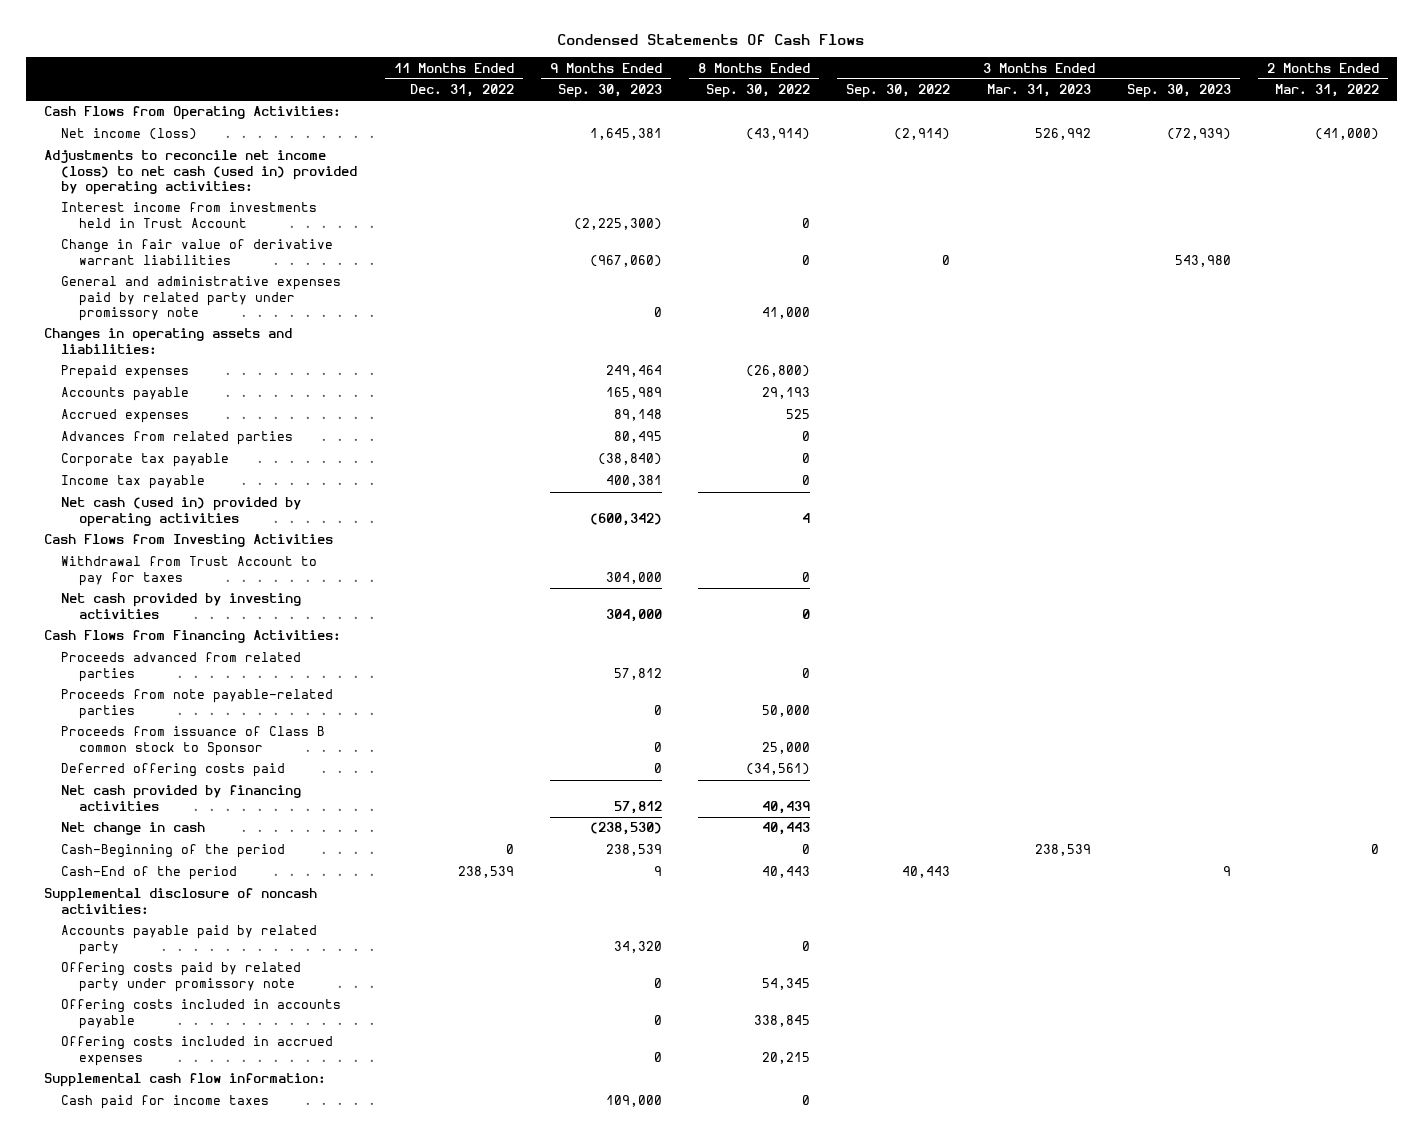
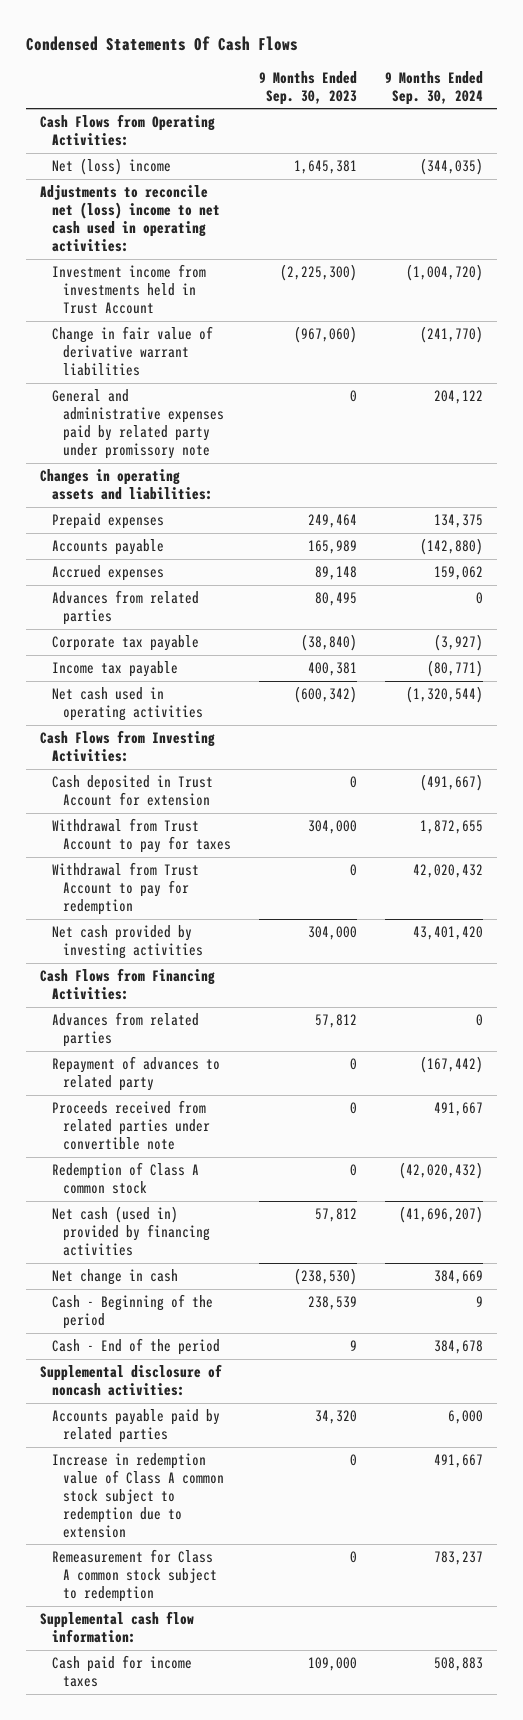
- | 11 Months Ended Dec. 31, 2022 | 9 Months Ended Sep. 30, 2023 | 8 Months Ended Sep. 30, 2022 | 3 Months Ended Sep. 30, 2022 | 3 Months Ended Mar. 31, 2023 | 3 Months Ended Sep. 30, 2023 | 2 Months Ended Mar. 31, 2022
+ | 9 Months Ended Sep. 30, 2023 | 9 Months Ended Sep. 30, 2024
- Net income (loss) | | 1,645,381 | (43,914) | (2,914) | 526,992 | (72,939) | (41,000)
- Adjustments to reconcile net income (loss) to net cash (used in) provided by operating activities:
- Interest income from investments held in Trust Account | | (2,225,300) | 0 | | | |
+ Net (loss) income | 1,645,381 | (344,035)
+ Adjustments to reconcile net (loss) income to net cash used in operating activities:
+ Investment income from investments held in Trust Account | (2,225,300) | (1,004,720)
- Net cash (used in) provided by operating activities | | (600,342) | 4 | | | |
- Cash Flows from Investing Activities
+ Net cash used in operating activities | (600,342) | (1,320,544)
+ Cash Flows from Investing Activities:
+ Cash deposited in Trust Account for extension | 0 | (491,667)
+ Withdrawal from Trust Account to pay for redemption | 0 | 42,020,432
- Proceeds advanced from related parties | | 57,812 | 0 | | | |
- Proceeds from note payable-related parties | | 0 | 50,000 | | | |
- Proceeds from issuance of Class B common stock to Sponsor | | 0 | 25,000 | | | |
- Deferred offering costs paid | | 0 | (34,561) | | | |
- Net cash provided by financing activities | | 57,812 | 40,439 | | | |
+ Advances from related parties | 57,812 | 0
+ Repayment of advances to related party | 0 | (167,442)
+ Proceeds received from related parties under convertible note | 0 | 491,667
+ Redemption of Class A common stock | 0 | (42,020,432)
+ Net cash (used in) provided by financing activities | 57,812 | (41,696,207)
- Cash-Beginning of the period | 0 | 238,539 | 0 | | 238,539 | | 0
- Cash-End of the period | 238,539 | 9 | 40,443 | 40,443 | | 9 |
+ Cash - Beginning of the period | 238,539 | 9
+ Cash - End of the period | 9 | 384,678
- Accounts payable paid by related party | | 34,320 | 0 | | | |
- Offering costs paid by related party under promissory note | | 0 | 54,345 | | | |
- Offering costs included in accounts payable | | 0 | 338,845 | | | |
- Offering costs included in accrued expenses | | 0 | 20,215 | | | |
+ Accounts payable paid by related parties | 34,320 | 6,000
+ Increase in redemption value of Class A common stock subject to redemption due to extension | 0 | 491,667
+ Remeasurement for Class A common stock subject to redemption | 0 | 783,237

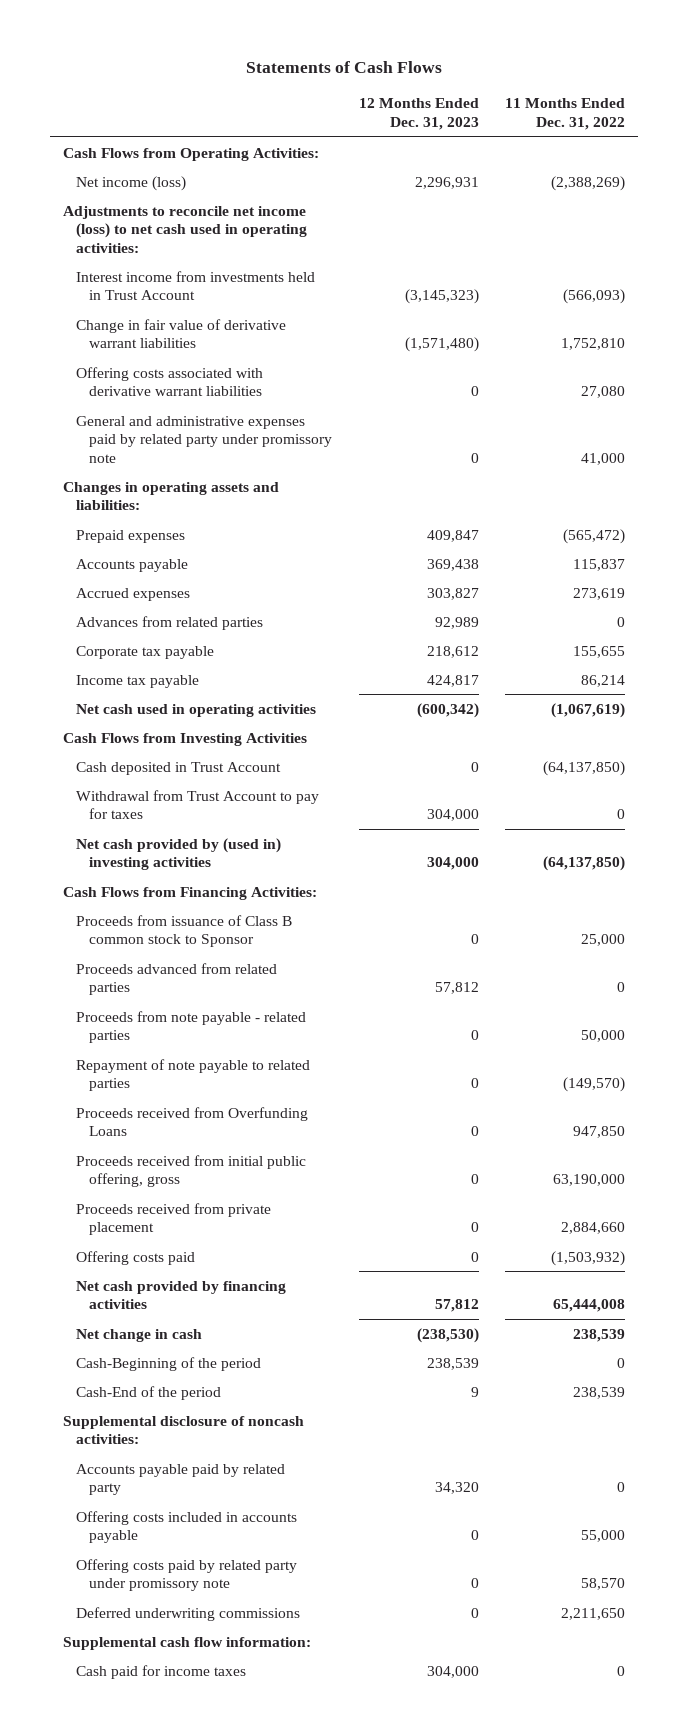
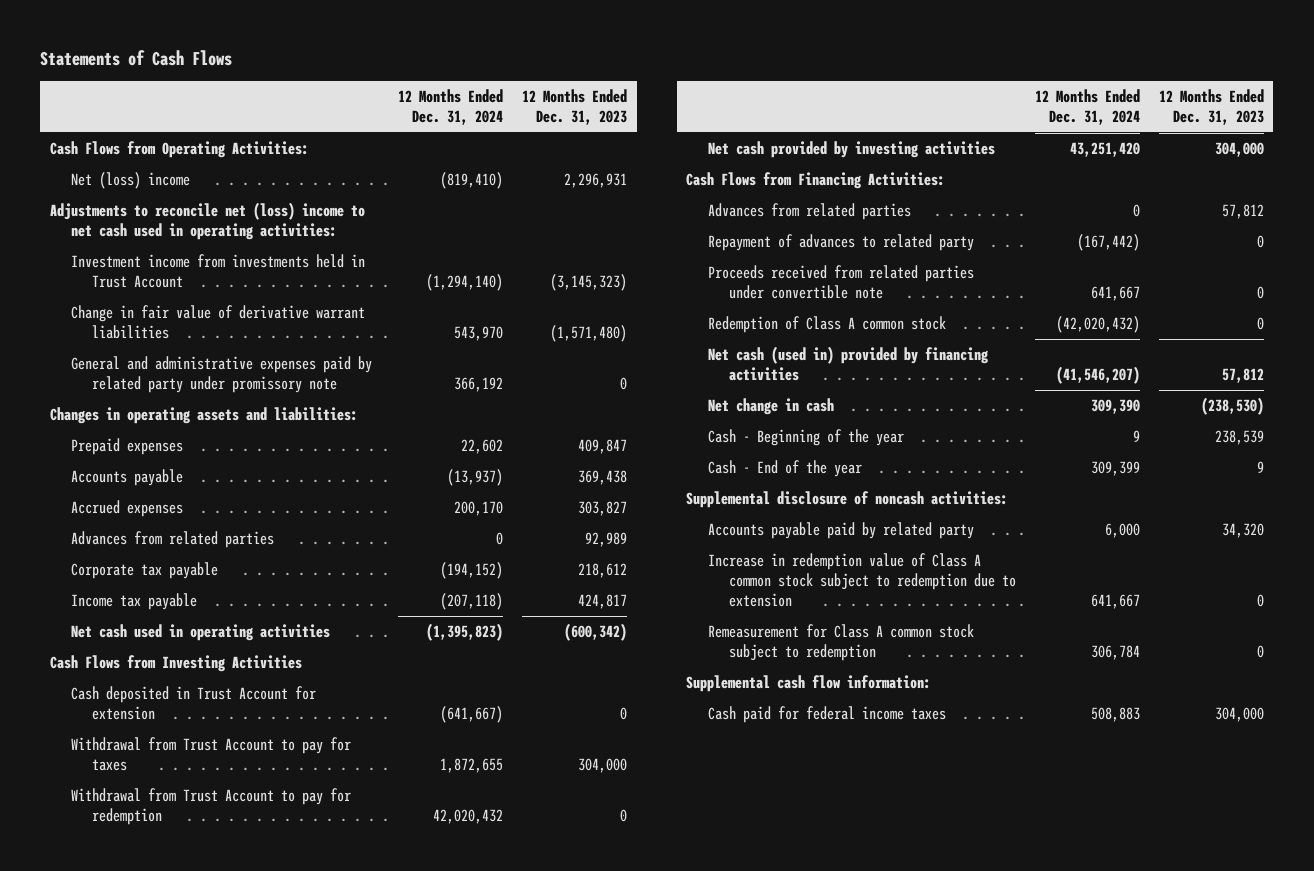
- | 12 Months Ended Dec. 31, 2023 | 11 Months Ended Dec. 31, 2022
+ | 12 Months Ended Dec. 31, 2024 | 12 Months Ended Dec. 31, 2023
- Net income (loss) | 2,296,931 | (2,388,269)
- Adjustments to reconcile net income (loss) to net cash used in operating activities:
- Interest income from investments held in Trust Account | (3,145,323) | (566,093)
+ Net (loss) income | (819,410) | 2,296,931
+ Adjustments to reconcile net (loss) income to net cash used in operating activities:
+ Investment income from investments held in Trust Account | (1,294,140) | (3,145,323)
- Offering costs associated with derivative warrant liabilities | 0 | 27,080
- Cash deposited in Trust Account | 0 | (64,137,850)
+ Cash deposited in Trust Account for extension | (641,667) | 0
- Net cash provided by (used in) investing activities | 304,000 | (64,137,850)
+ Withdrawal from Trust Account to pay for redemption | 42,020,432 | 0
+ Net cash provided by investing activities | 43,251,420 | 304,000
- Proceeds from issuance of Class B common stock to Sponsor | 0 | 25,000
- Proceeds advanced from related parties | 57,812 | 0
- Proceeds from note payable - related parties | 0 | 50,000
- Repayment of note payable to related parties | 0 | (149,570)
- Proceeds received from Overfunding Loans | 0 | 947,850
- Proceeds received from initial public offering, gross | 0 | 63,190,000
- Proceeds received from private placement | 0 | 2,884,660
- Offering costs paid | 0 | (1,503,932)
- Net cash provided by financing activities | 57,812 | 65,444,008
+ Advances from related parties | 0 | 57,812
+ Repayment of advances to related party | (167,442) | 0
+ Proceeds received from related parties under convertible note | 641,667 | 0
+ Redemption of Class A common stock | (42,020,432) | 0
+ Net cash (used in) provided by financing activities | (41,546,207) | 57,812
- Cash-Beginning of the period | 238,539 | 0
- Cash-End of the period | 9 | 238,539
+ Cash - Beginning of the year | 9 | 238,539
+ Cash - End of the year | 309,399 | 9
- Offering costs included in accounts payable | 0 | 55,000
- Offering costs paid by related party under promissory note | 0 | 58,570
- Deferred underwriting commissions | 0 | 2,211,650
+ Increase in redemption value of Class A common stock subject to redemption due to extension | 641,667 | 0
+ Remeasurement for Class A common stock subject to redemption | 306,784 | 0
- Cash paid for income taxes | 304,000 | 0
+ Cash paid for federal income taxes | 508,883 | 304,000

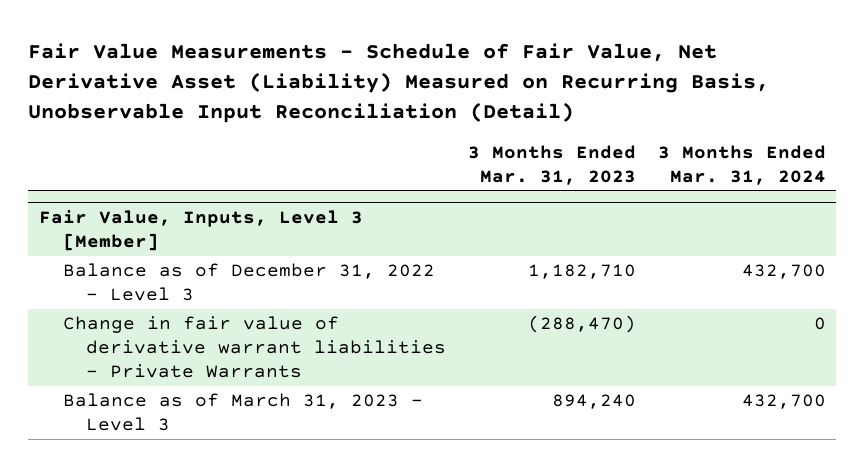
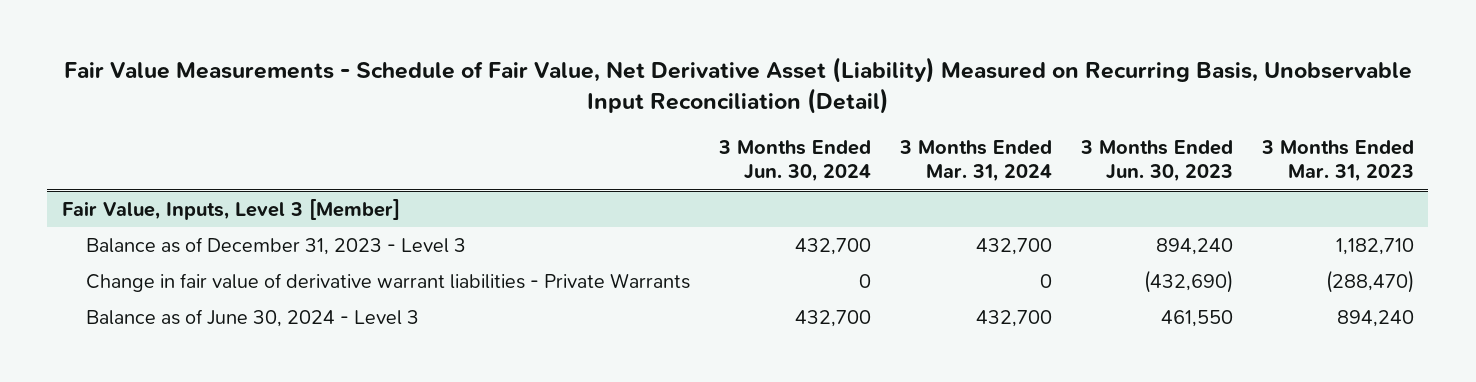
- | 3 Months Ended Mar. 31, 2023 | 3 Months Ended Mar. 31, 2024
+ | 3 Months Ended Jun. 30, 2024 | 3 Months Ended Mar. 31, 2024 | 3 Months Ended Jun. 30, 2023 | 3 Months Ended Mar. 31, 2023
@ Fair Value, Inputs, Level 3 [Member]
- Balance as of December 31, 2022 - Level 3 | 1,182,710 | 432,700
+ Balance as of December 31, 2023 - Level 3 | 432,700 | 432,700 | 894,240 | 1,182,710
- Balance as of March 31, 2023 - Level 3 | 894,240 | 432,700
+ Balance as of June 30, 2024 - Level 3 | 432,700 | 432,700 | 461,550 | 894,240

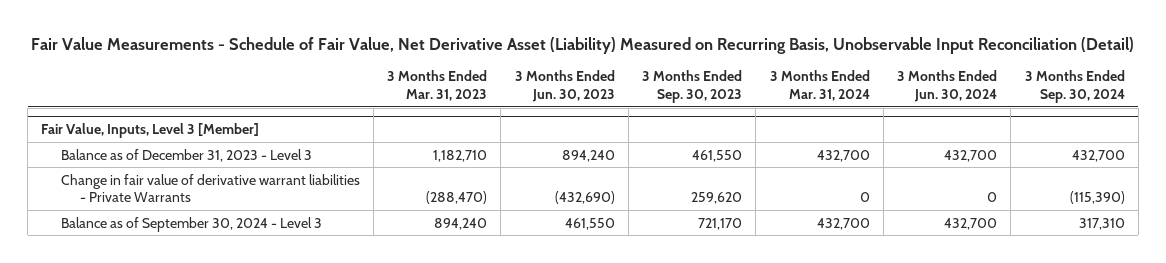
- | 3 Months Ended Jun. 30, 2024 | 3 Months Ended Mar. 31, 2024 | 3 Months Ended Jun. 30, 2023 | 3 Months Ended Mar. 31, 2023
+ | 3 Months Ended Mar. 31, 2023 | 3 Months Ended Jun. 30, 2023 | 3 Months Ended Sep. 30, 2023 | 3 Months Ended Mar. 31, 2024 | 3 Months Ended Jun. 30, 2024 | 3 Months Ended Sep. 30, 2024
@ Fair Value, Inputs, Level 3 [Member]
- Balance as of June 30, 2024 - Level 3 | 432,700 | 432,700 | 461,550 | 894,240
+ Balance as of September 30, 2024 - Level 3 | 894,240 | 461,550 | 721,170 | 432,700 | 432,700 | 317,310

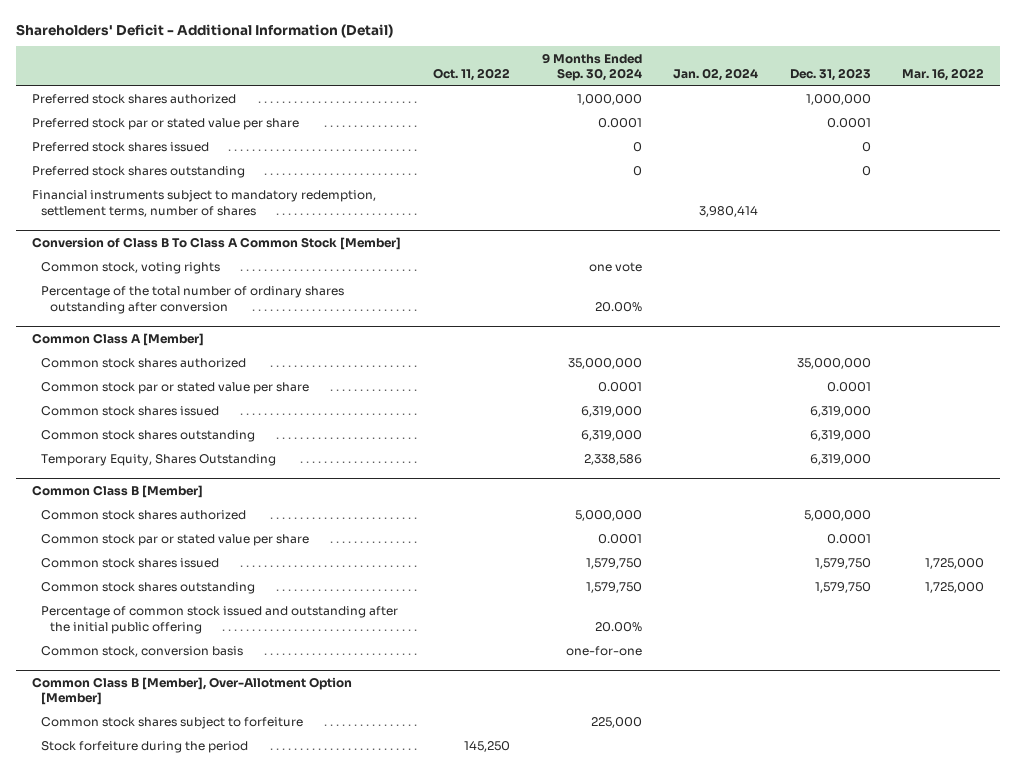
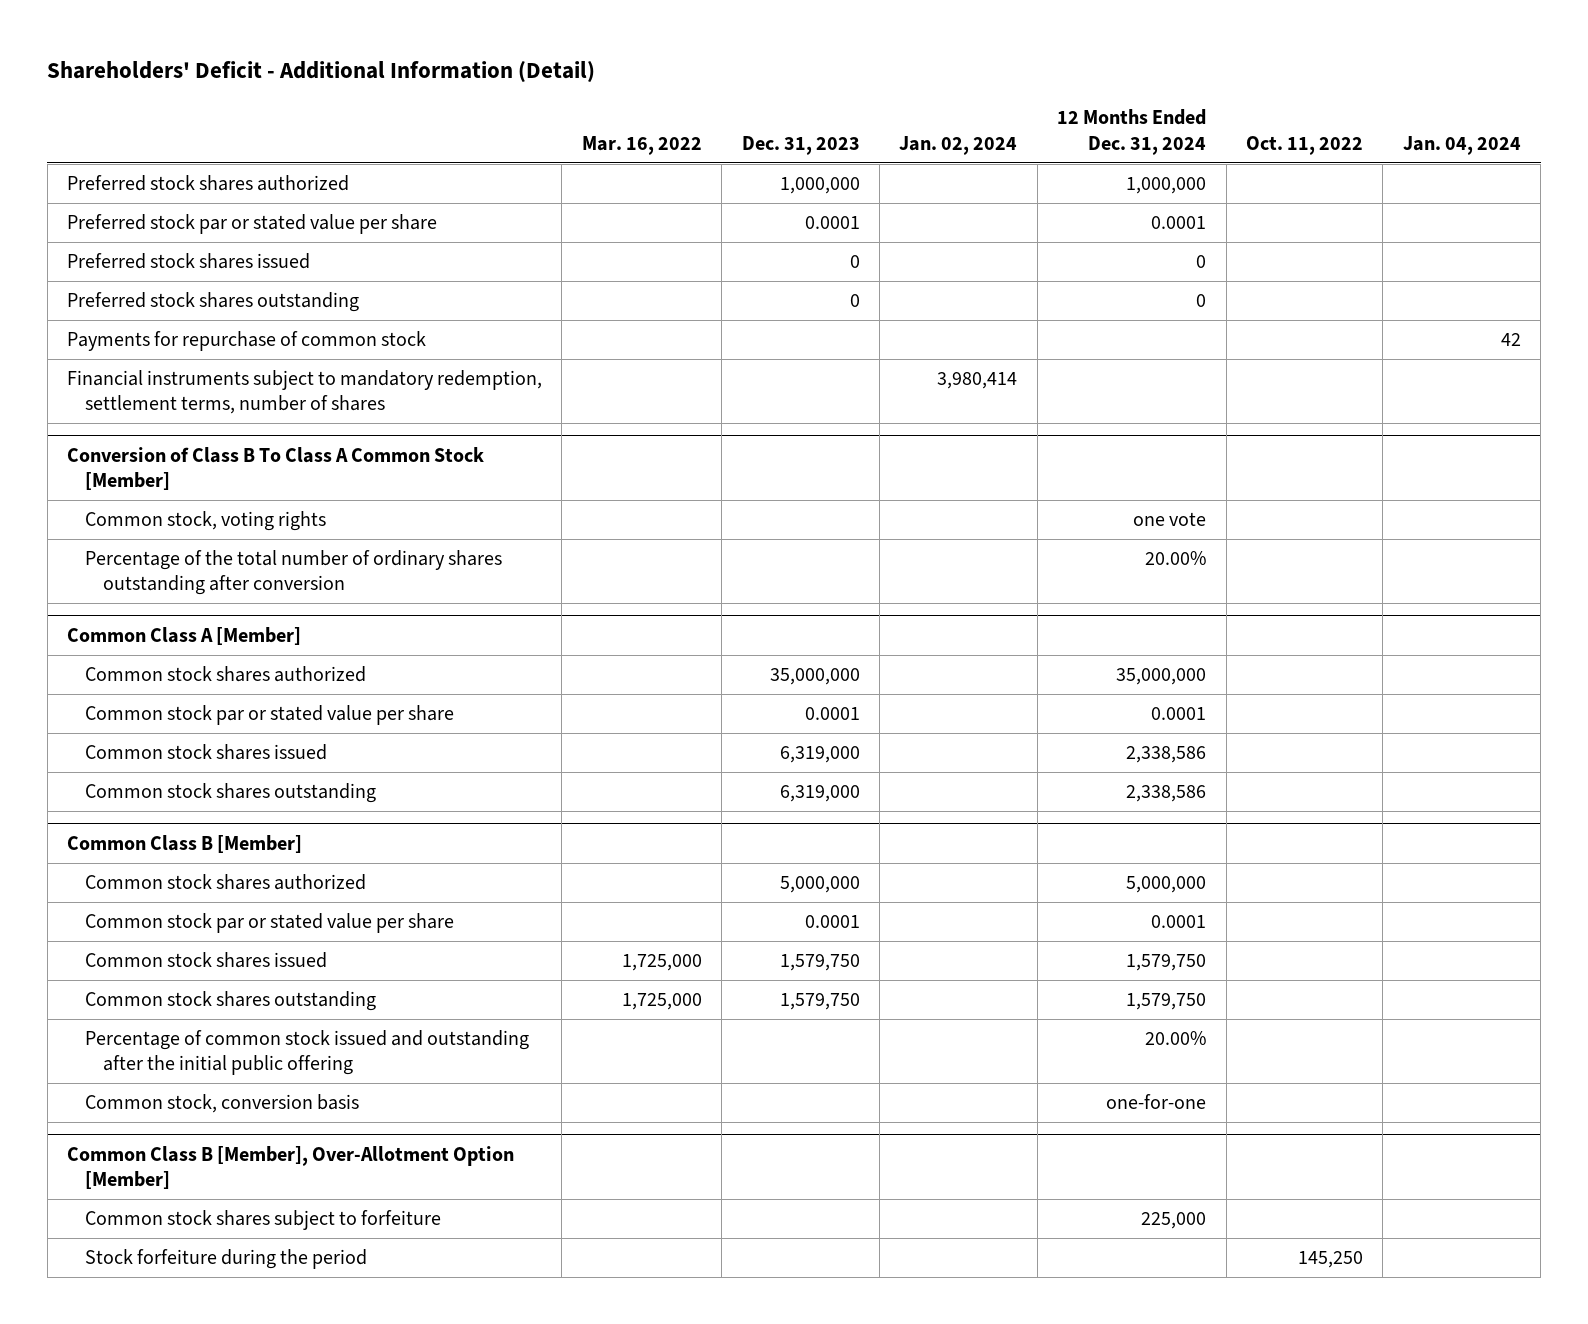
- | Oct. 11, 2022 | 9 Months Ended Sep. 30, 2024 | Jan. 02, 2024 | Dec. 31, 2023 | Mar. 16, 2022
+ | Mar. 16, 2022 | Dec. 31, 2023 | Jan. 02, 2024 | 12 Months Ended Dec. 31, 2024 | Oct. 11, 2022 | Jan. 04, 2024
+ Payments for repurchase of common stock | | | | | | 42
@ Common Class A [Member]
- Temporary Equity, Shares Outstanding | | 2,338,586 | | 6,319,000 |

